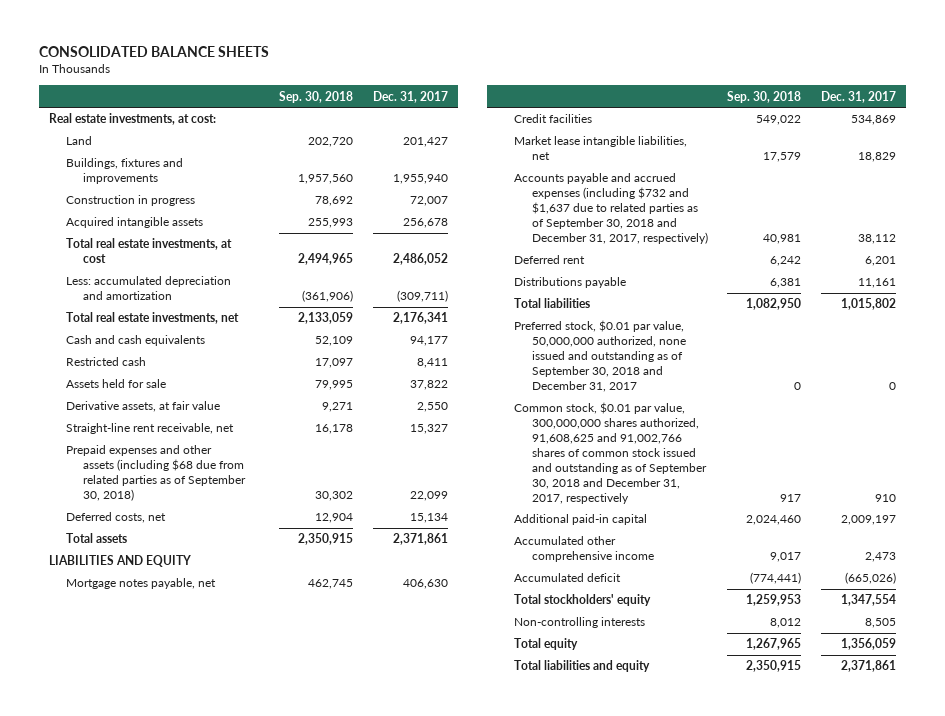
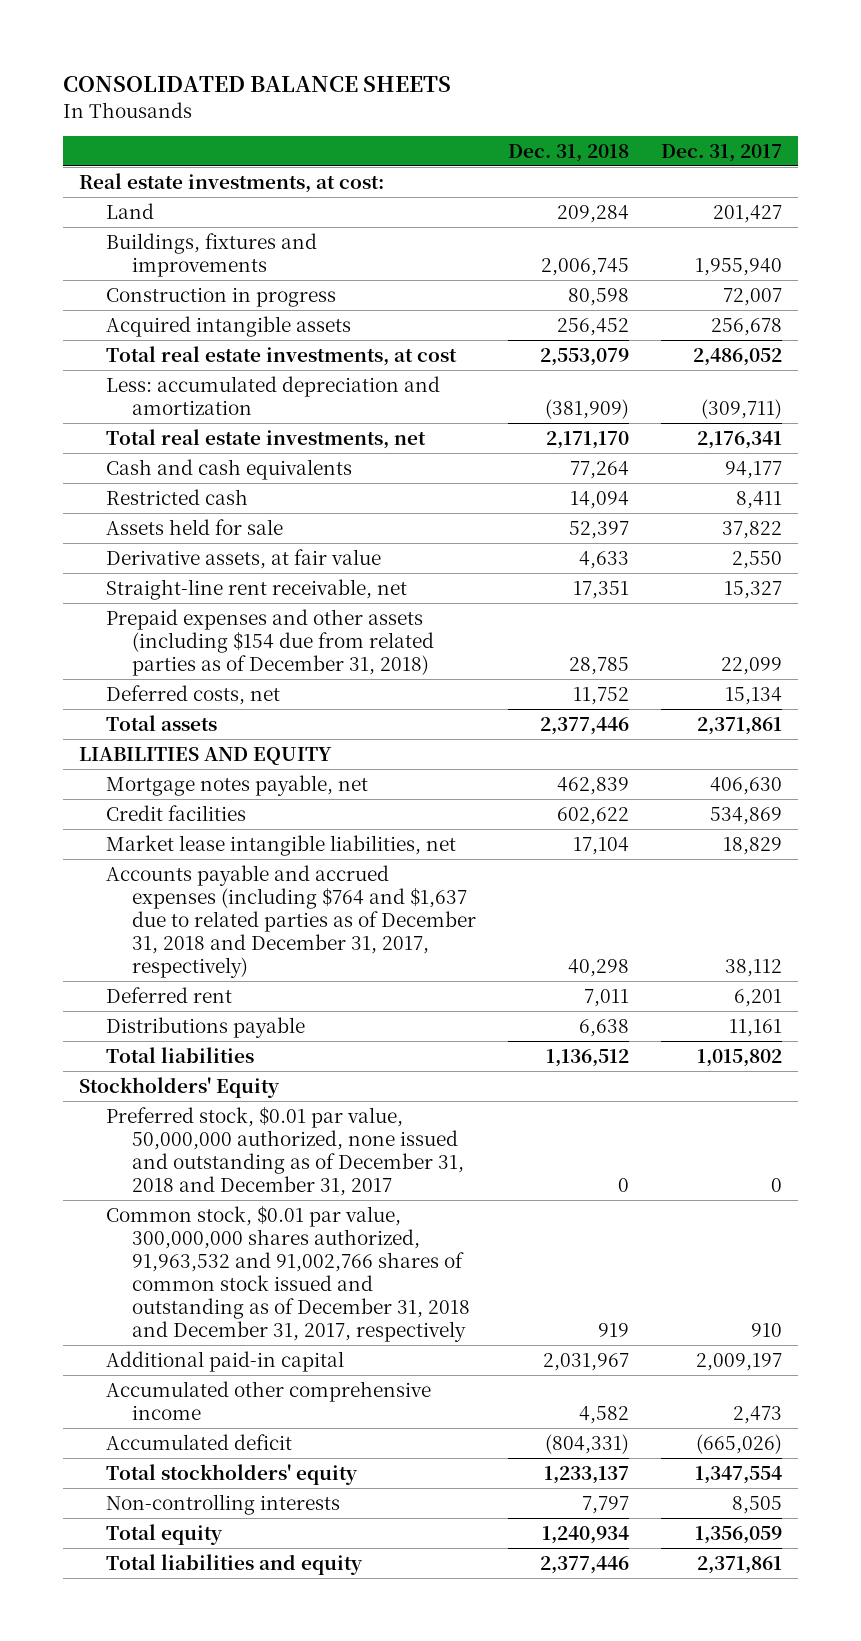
- | Sep. 30, 2018 | Dec. 31, 2017
+ | Dec. 31, 2018 | Dec. 31, 2017
- Prepaid expenses and other assets (including $68 due from related parties as of September 30, 2018) | 30,302 | 22,099
+ Prepaid expenses and other assets (including $154 due from related parties as of December 31, 2018) | 28,785 | 22,099
- Accounts payable and accrued expenses (including $732 and $1,637 due to related parties as of September 30, 2018 and December 31, 2017, respectively) | 40,981 | 38,112
+ Accounts payable and accrued expenses (including $764 and $1,637 due to related parties as of December 31, 2018 and December 31, 2017, respectively) | 40,298 | 38,112
- Preferred stock, $0.01 par value, 50,000,000 authorized, none issued and outstanding as of September 30, 2018 and December 31, 2017 | 0 | 0
- Common stock, $0.01 par value, 300,000,000 shares authorized, 91,608,625 and 91,002,766 shares of common stock issued and outstanding as of September 30, 2018 and December 31, 2017, respectively | 917 | 910
+ Stockholders' Equity
+ Preferred stock, $0.01 par value, 50,000,000 authorized, none issued and outstanding as of December 31, 2018 and December 31, 2017 | 0 | 0
+ Common stock, $0.01 par value, 300,000,000 shares authorized, 91,963,532 and 91,002,766 shares of common stock issued and outstanding as of December 31, 2018 and December 31, 2017, respectively | 919 | 910

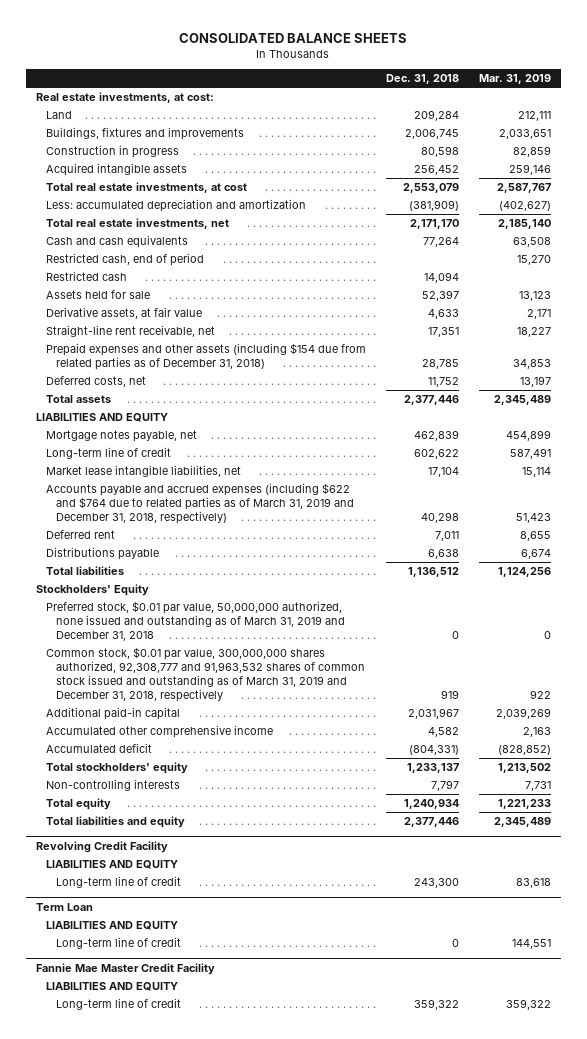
- | Dec. 31, 2018 | Dec. 31, 2017
+ | Dec. 31, 2018 | Mar. 31, 2019
+ Restricted cash, end of period | | 15,270
- Credit facilities | 602,622 | 534,869
+ Long-term line of credit | 602,622 | 587,491
- Accounts payable and accrued expenses (including $764 and $1,637 due to related parties as of December 31, 2018 and December 31, 2017, respectively) | 40,298 | 38,112
+ Accounts payable and accrued expenses (including $622 and $764 due to related parties as of March 31, 2019 and December 31, 2018, respectively) | 40,298 | 51,423
- Preferred stock, $0.01 par value, 50,000,000 authorized, none issued and outstanding as of December 31, 2018 and December 31, 2017 | 0 | 0
- Common stock, $0.01 par value, 300,000,000 shares authorized, 91,963,532 and 91,002,766 shares of common stock issued and outstanding as of December 31, 2018 and December 31, 2017, respectively | 919 | 910
+ Preferred stock, $0.01 par value, 50,000,000 authorized, none issued and outstanding as of March 31, 2019 and December 31, 2018 | 0 | 0
+ Common stock, $0.01 par value, 300,000,000 shares authorized, 92,308,777 and 91,963,532 shares of common stock issued and outstanding as of March 31, 2019 and December 31, 2018, respectively | 919 | 922
+ Revolving Credit Facility
+ LIABILITIES AND EQUITY
+ Long-term line of credit | 243,300 | 83,618
+ Term Loan
+ LIABILITIES AND EQUITY
+ Long-term line of credit | 0 | 144,551
+ Fannie Mae Master Credit Facility
+ LIABILITIES AND EQUITY
+ Long-term line of credit | 359,322 | 359,322

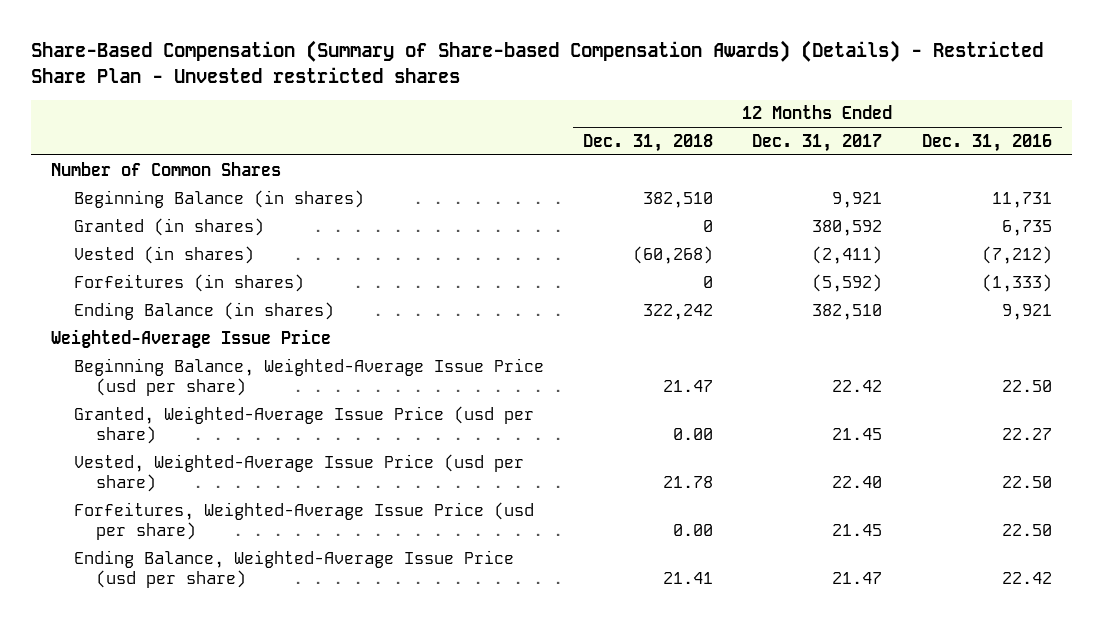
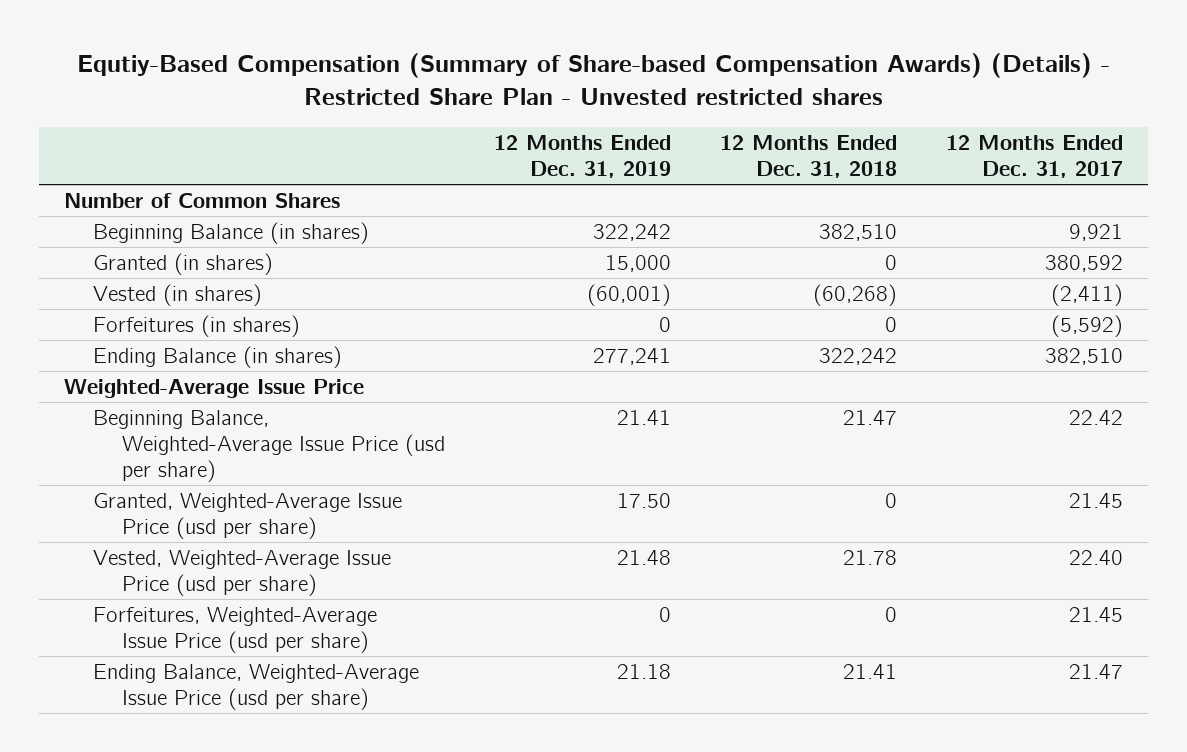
- Share-Based Compensation (Summary of Share-based Compensation Awards) (Details) - Restricted Share Plan - Unvested restricted shares
+ Equtiy-Based Compensation (Summary of Share-based Compensation Awards) (Details) - Restricted Share Plan - Unvested restricted shares
- | 12 Months Ended Dec. 31, 2018 | 12 Months Ended Dec. 31, 2017 | 12 Months Ended Dec. 31, 2016
+ | 12 Months Ended Dec. 31, 2019 | 12 Months Ended Dec. 31, 2018 | 12 Months Ended Dec. 31, 2017
- Granted, Weighted-Average Issue Price (usd per share) | 0.00 | 21.45 | 22.27
+ Granted, Weighted-Average Issue Price (usd per share) | 17.50 | 0 | 21.45
- Forfeitures, Weighted-Average Issue Price (usd per share) | 0.00 | 21.45 | 22.50
+ Forfeitures, Weighted-Average Issue Price (usd per share) | 0 | 0 | 21.45

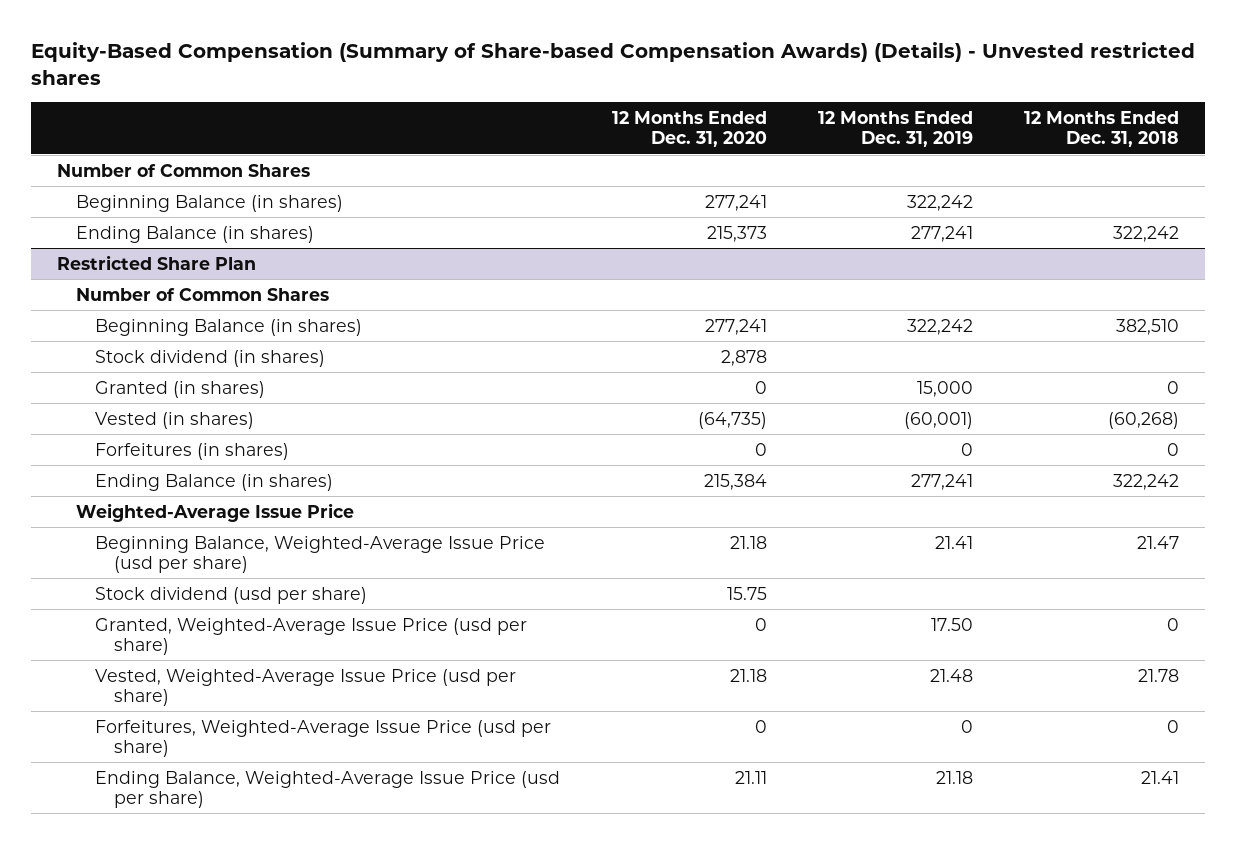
- Equtiy-Based Compensation (Summary of Share-based Compensation Awards) (Details) - Restricted Share Plan - Unvested restricted shares
+ Equity-Based Compensation (Summary of Share-based Compensation Awards) (Details) - Unvested restricted shares
- | 12 Months Ended Dec. 31, 2019 | 12 Months Ended Dec. 31, 2018 | 12 Months Ended Dec. 31, 2017
+ | 12 Months Ended Dec. 31, 2020 | 12 Months Ended Dec. 31, 2019 | 12 Months Ended Dec. 31, 2018
+ Beginning Balance (in shares) | 277,241 | 322,242 |
+ Ending Balance (in shares) | 215,373 | 277,241 | 322,242
+ Restricted Share Plan
+ Number of Common Shares
+ Stock dividend (in shares) | 2,878 | |
+ Stock dividend (usd per share) | 15.75 | |

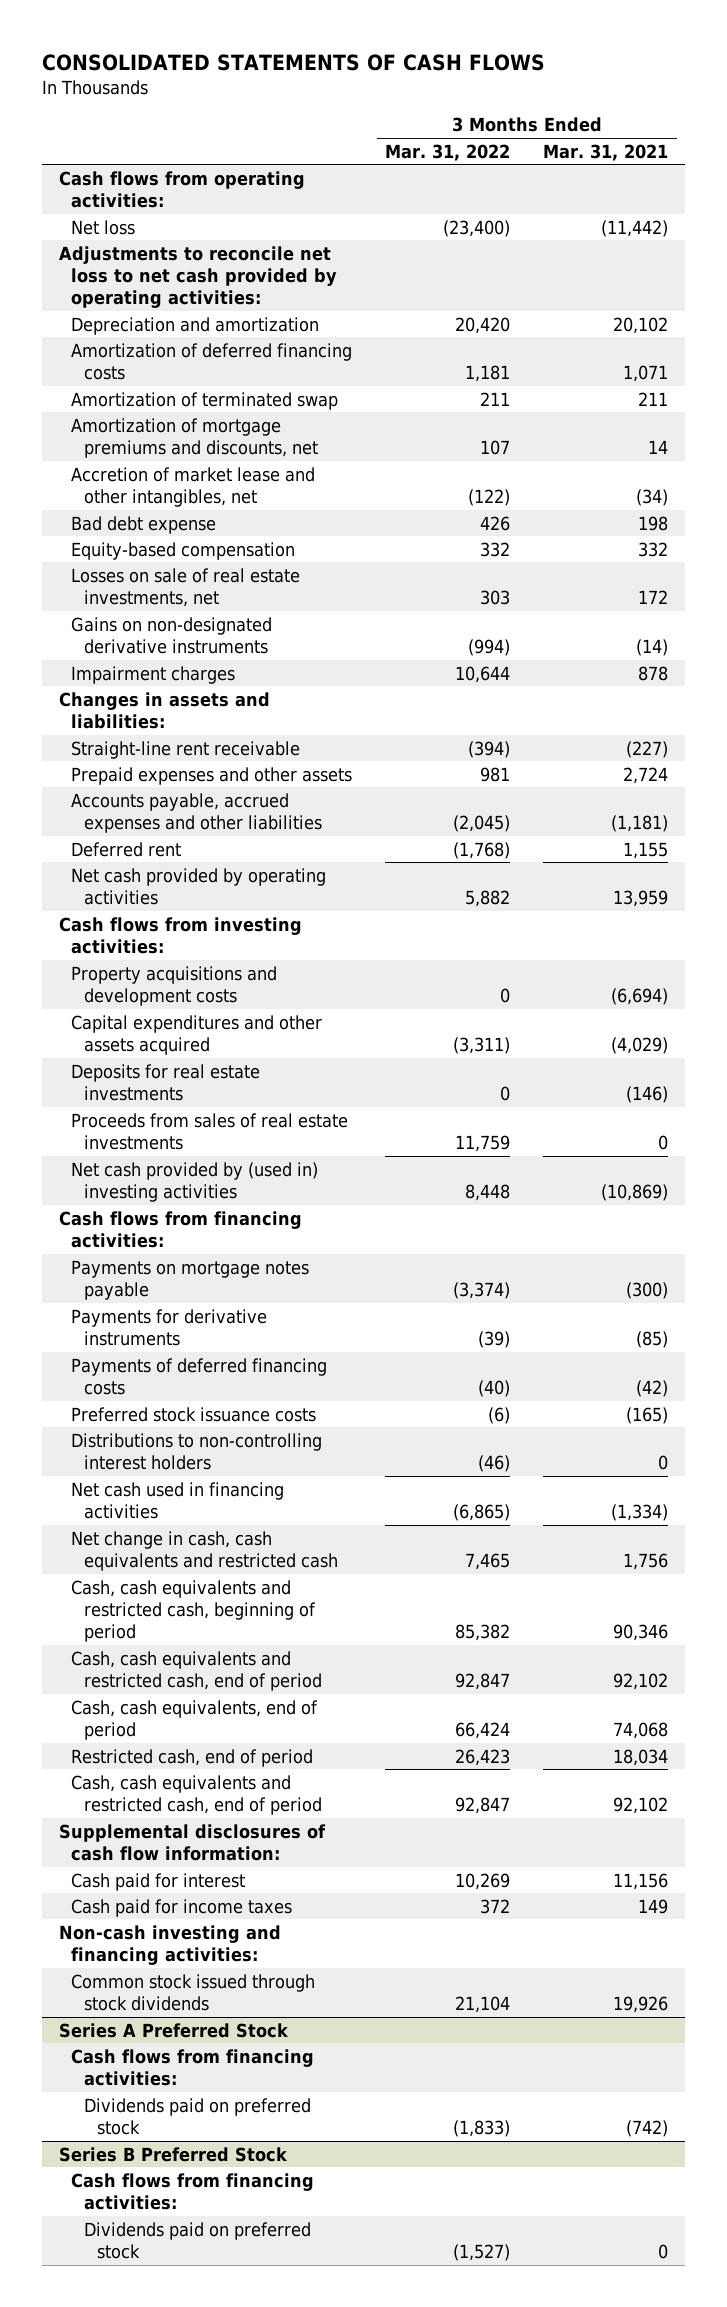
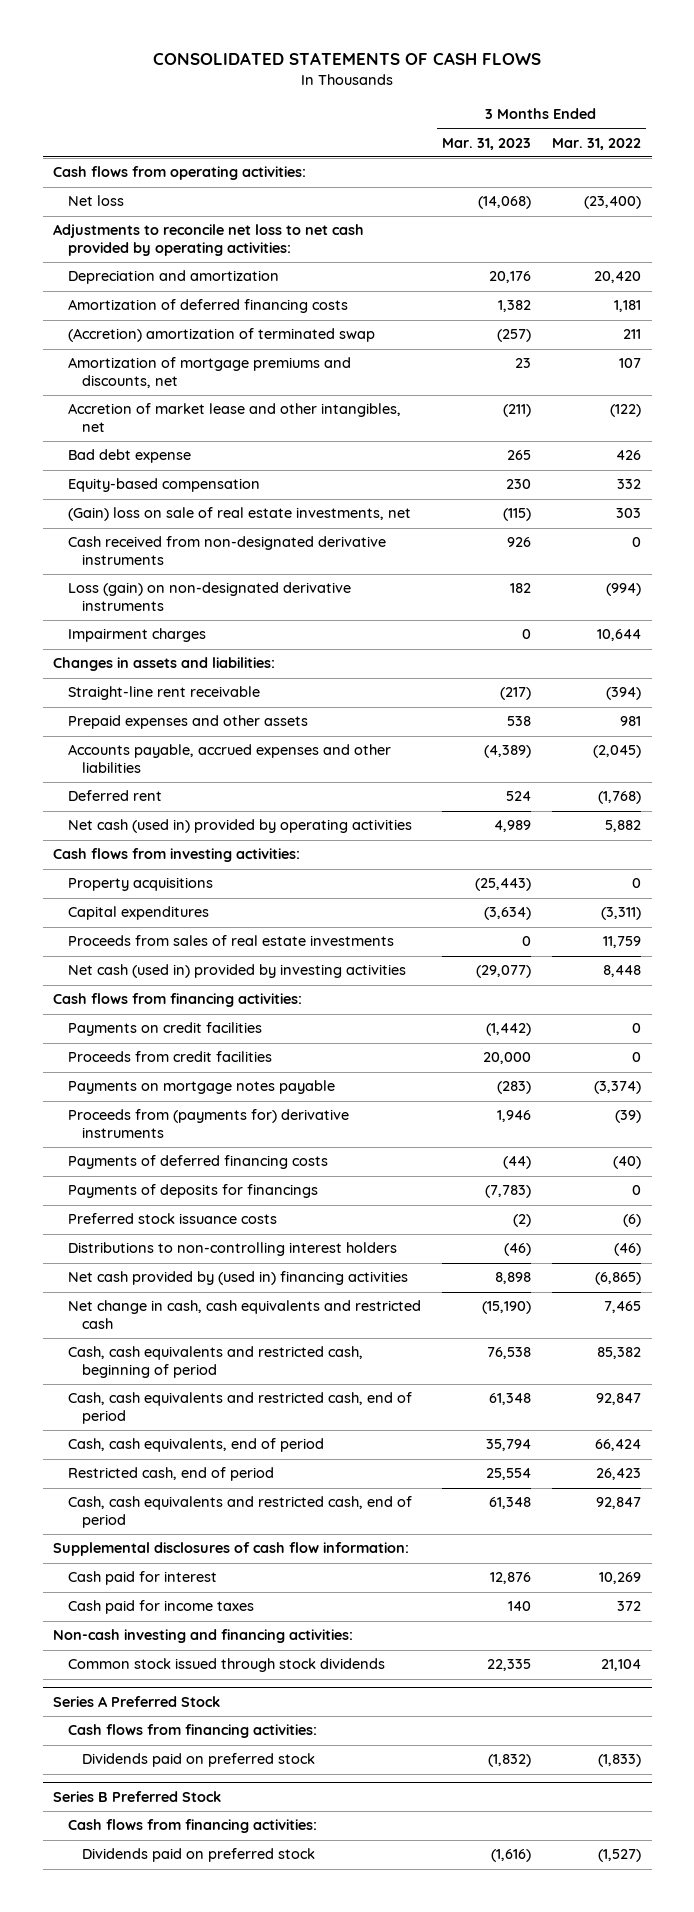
- | 3 Months Ended Mar. 31, 2022 | 3 Months Ended Mar. 31, 2021
+ | 3 Months Ended Mar. 31, 2023 | 3 Months Ended Mar. 31, 2022
- Amortization of terminated swap | 211 | 211
+ (Accretion) amortization of terminated swap | (257) | 211
- Losses on sale of real estate investments, net | 303 | 172
- Gains on non-designated derivative instruments | (994) | (14)
+ (Gain) loss on sale of real estate investments, net | (115) | 303
+ Cash received from non-designated derivative instruments | 926 | 0
+ Loss (gain) on non-designated derivative instruments | 182 | (994)
- Net cash provided by operating activities | 5,882 | 13,959
+ Net cash (used in) provided by operating activities | 4,989 | 5,882
- Property acquisitions and development costs | 0 | (6,694)
- Capital expenditures and other assets acquired | (3,311) | (4,029)
- Deposits for real estate investments | 0 | (146)
+ Property acquisitions | (25,443) | 0
+ Capital expenditures | (3,634) | (3,311)
- Net cash provided by (used in) investing activities | 8,448 | (10,869)
+ Net cash (used in) provided by investing activities | (29,077) | 8,448
+ Payments on credit facilities | (1,442) | 0
+ Proceeds from credit facilities | 20,000 | 0
- Payments for derivative instruments | (39) | (85)
+ Proceeds from (payments for) derivative instruments | 1,946 | (39)
+ Payments of deposits for financings | (7,783) | 0
- Net cash used in financing activities | (6,865) | (1,334)
+ Net cash provided by (used in) financing activities | 8,898 | (6,865)

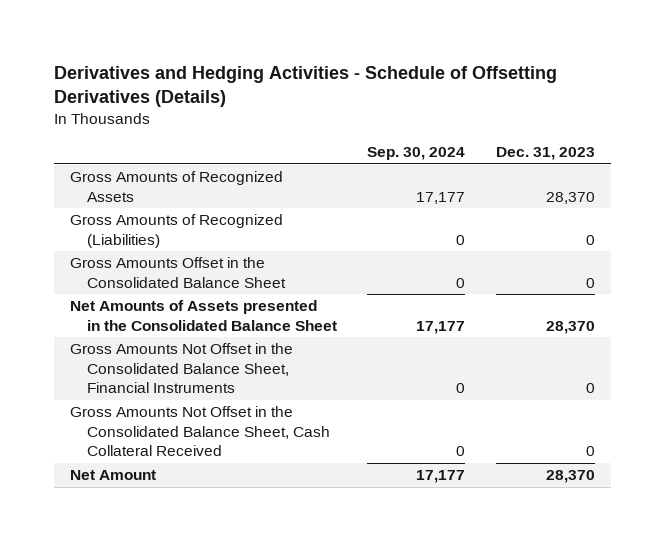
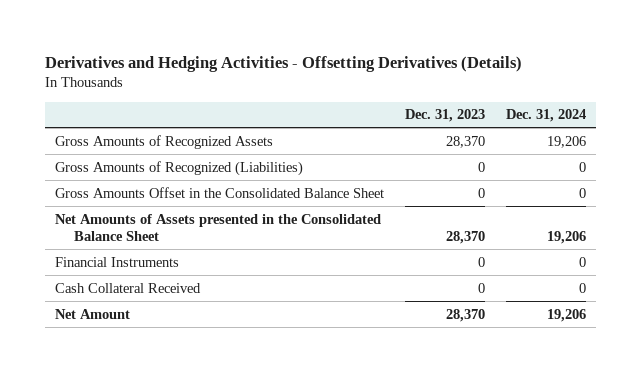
- Derivatives and Hedging Activities - Schedule of Offsetting Derivatives (Details)
+ Derivatives and Hedging Activities - Offsetting Derivatives (Details)
- | Sep. 30, 2024 | Dec. 31, 2023
+ | Dec. 31, 2023 | Dec. 31, 2024
- Gross Amounts Not Offset in the Consolidated Balance Sheet, Financial Instruments | 0 | 0
- Gross Amounts Not Offset in the Consolidated Balance Sheet, Cash Collateral Received | 0 | 0
+ Financial Instruments | 0 | 0
+ Cash Collateral Received | 0 | 0

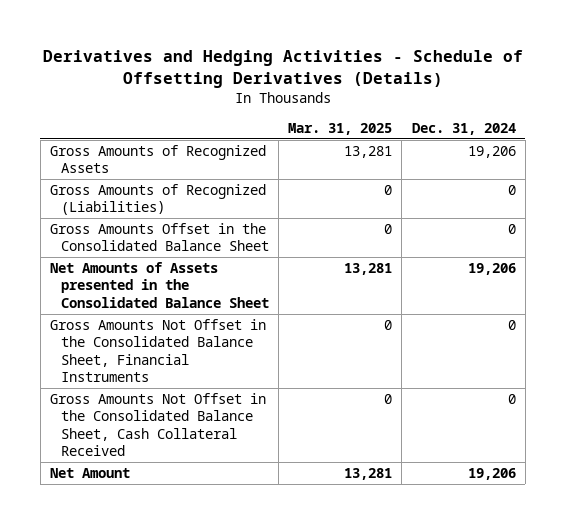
- Derivatives and Hedging Activities - Offsetting Derivatives (Details)
+ Derivatives and Hedging Activities - Schedule of Offsetting Derivatives (Details)
- | Dec. 31, 2023 | Dec. 31, 2024
+ | Mar. 31, 2025 | Dec. 31, 2024
- Financial Instruments | 0 | 0
- Cash Collateral Received | 0 | 0
+ Gross Amounts Not Offset in the Consolidated Balance Sheet, Financial Instruments | 0 | 0
+ Gross Amounts Not Offset in the Consolidated Balance Sheet, Cash Collateral Received | 0 | 0

